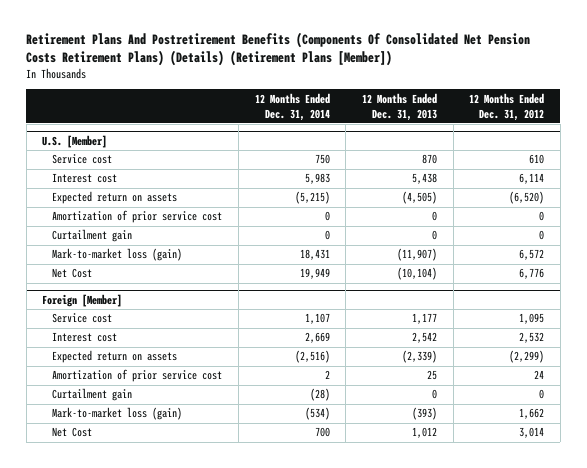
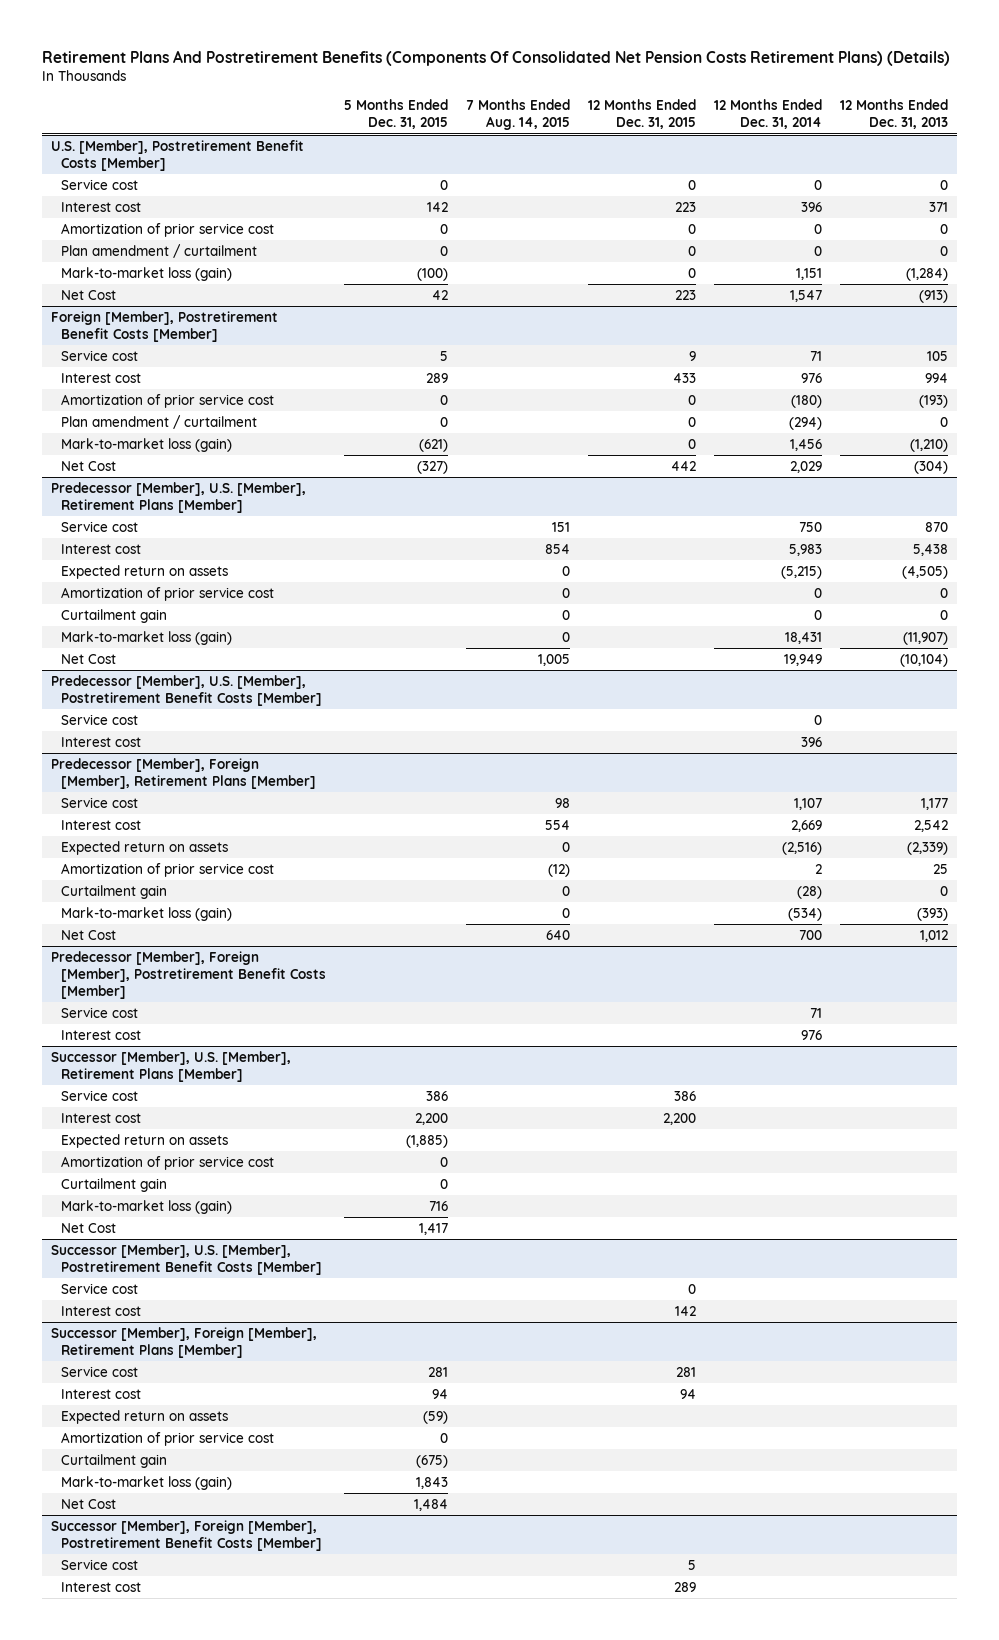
- Retirement Plans And Postretirement Benefits (Components Of Consolidated Net Pension Costs Retirement Plans) (Details) (Retirement Plans [Member])
+ Retirement Plans And Postretirement Benefits (Components Of Consolidated Net Pension Costs Retirement Plans) (Details)
- | 12 Months Ended Dec. 31, 2014 | 12 Months Ended Dec. 31, 2013 | 12 Months Ended Dec. 31, 2012
+ | 5 Months Ended Dec. 31, 2015 | 7 Months Ended Aug. 14, 2015 | 12 Months Ended Dec. 31, 2015 | 12 Months Ended Dec. 31, 2014 | 12 Months Ended Dec. 31, 2013
- U.S. [Member]
+ U.S. [Member], Postretirement Benefit Costs [Member]
+ Service cost | 0 | | 0 | 0 | 0
+ Interest cost | 142 | | 223 | 396 | 371
+ Amortization of prior service cost | 0 | | 0 | 0 | 0
+ Plan amendment / curtailment | 0 | | 0 | 0 | 0
+ Mark-to-market loss (gain) | (100) | | 0 | 1,151 | (1,284)
+ Net Cost | 42 | | 223 | 1,547 | (913)
+ Foreign [Member], Postretirement Benefit Costs [Member]
+ Service cost | 5 | | 9 | 71 | 105
+ Interest cost | 289 | | 433 | 976 | 994
+ Amortization of prior service cost | 0 | | 0 | (180) | (193)
+ Plan amendment / curtailment | 0 | | 0 | (294) | 0
+ Mark-to-market loss (gain) | (621) | | 0 | 1,456 | (1,210)
+ Net Cost | (327) | | 442 | 2,029 | (304)
+ Predecessor [Member], U.S. [Member], Retirement Plans [Member]
- Foreign [Member]
+ Predecessor [Member], U.S. [Member], Postretirement Benefit Costs [Member]
+ Service cost | | | | 0 |
+ Interest cost | | | | 396 |
+ Predecessor [Member], Foreign [Member], Retirement Plans [Member]
+ Predecessor [Member], Foreign [Member], Postretirement Benefit Costs [Member]
+ Service cost | | | | 71 |
+ Interest cost | | | | 976 |
+ Successor [Member], U.S. [Member], Retirement Plans [Member]
+ Service cost | 386 | | 386 | |
+ Interest cost | 2,200 | | 2,200 | |
+ Expected return on assets | (1,885) | | | |
+ Amortization of prior service cost | 0 | | | |
+ Curtailment gain | 0 | | | |
+ Mark-to-market loss (gain) | 716 | | | |
+ Net Cost | 1,417 | | | |
+ Successor [Member], U.S. [Member], Postretirement Benefit Costs [Member]
+ Service cost | | | 0 | |
+ Interest cost | | | 142 | |
+ Successor [Member], Foreign [Member], Retirement Plans [Member]
+ Service cost | 281 | | 281 | |
+ Interest cost | 94 | | 94 | |
+ Expected return on assets | (59) | | | |
+ Amortization of prior service cost | 0 | | | |
+ Curtailment gain | (675) | | | |
+ Mark-to-market loss (gain) | 1,843 | | | |
+ Net Cost | 1,484 | | | |
+ Successor [Member], Foreign [Member], Postretirement Benefit Costs [Member]
+ Service cost | | | 5 | |
+ Interest cost | | | 289 | |

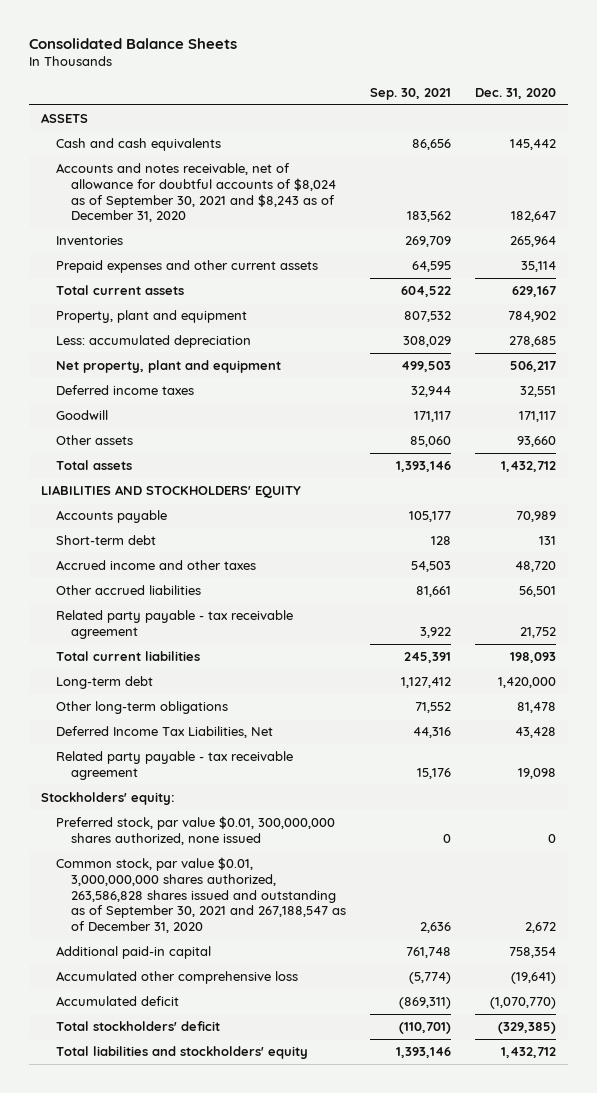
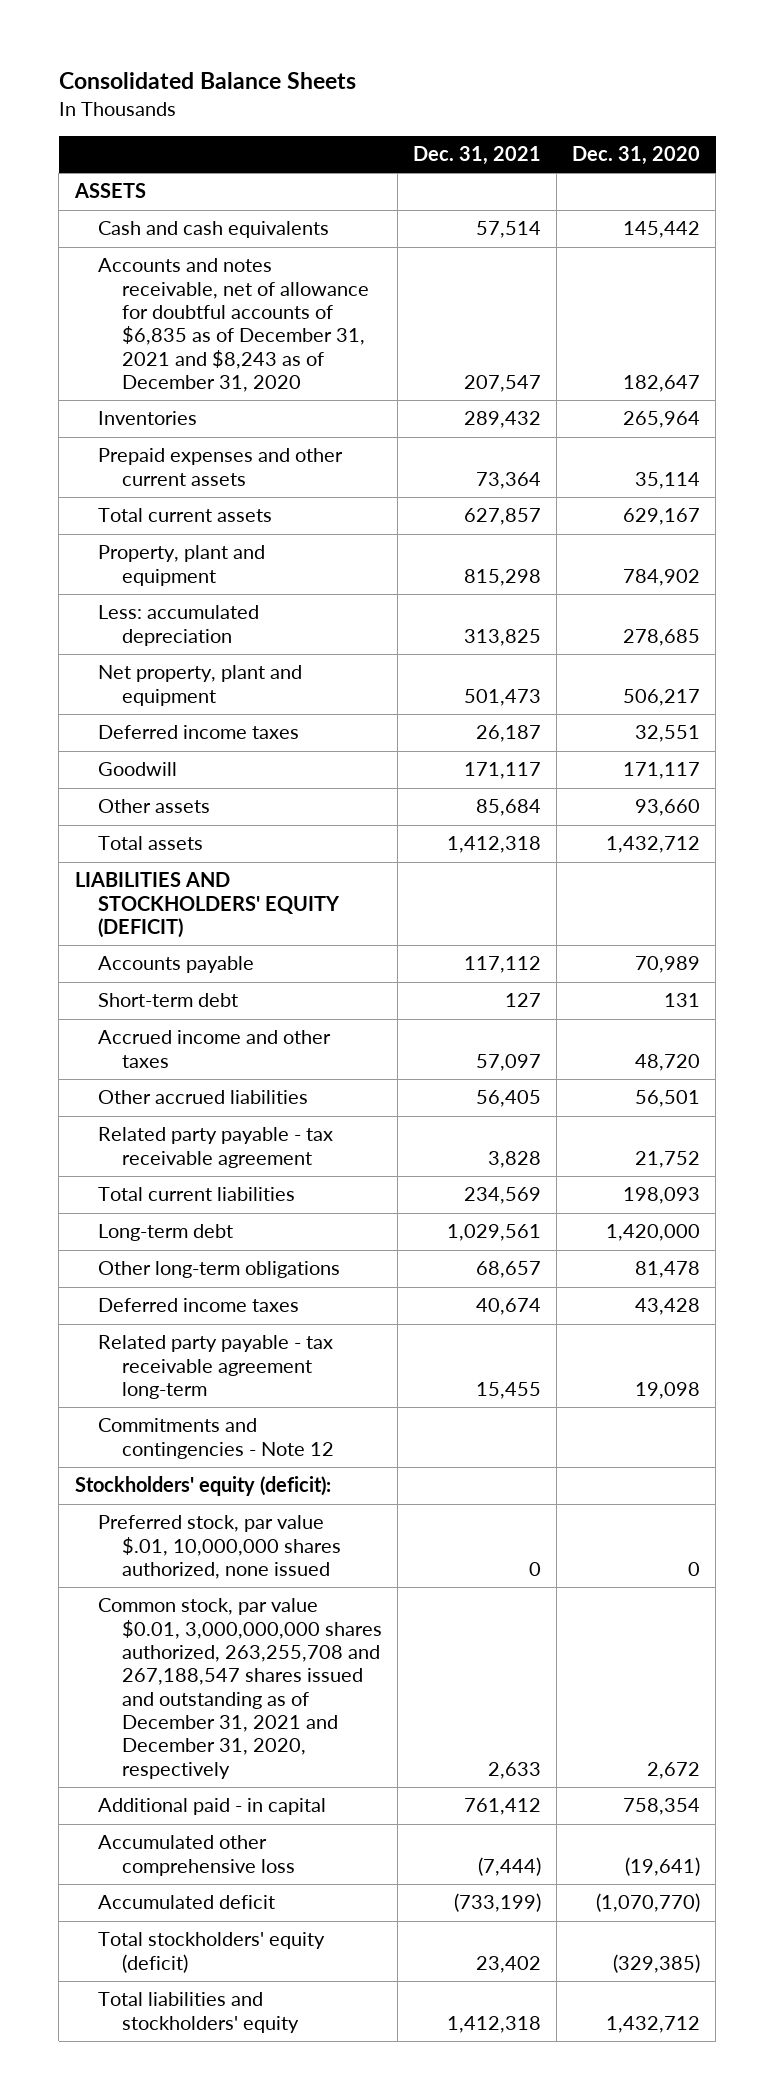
- | Sep. 30, 2021 | Dec. 31, 2020
+ | Dec. 31, 2021 | Dec. 31, 2020
- Accounts and notes receivable, net of allowance for doubtful accounts of $8,024 as of September 30, 2021 and $8,243 as of December 31, 2020 | 183,562 | 182,647
+ Accounts and notes receivable, net of allowance for doubtful accounts of $6,835 as of December 31, 2021 and $8,243 as of December 31, 2020 | 207,547 | 182,647
- LIABILITIES AND STOCKHOLDERS' EQUITY
+ LIABILITIES AND STOCKHOLDERS' EQUITY (DEFICIT)
- Deferred Income Tax Liabilities, Net | 44,316 | 43,428
- Related party payable - tax receivable agreement | 15,176 | 19,098
- Stockholders' equity:
- Preferred stock, par value $0.01, 300,000,000 shares authorized, none issued | 0 | 0
- Common stock, par value $0.01, 3,000,000,000 shares authorized, 263,586,828 shares issued and outstanding as of September 30, 2021 and 267,188,547 as of December 31, 2020 | 2,636 | 2,672
- Additional paid-in capital | 761,748 | 758,354
+ Deferred income taxes | 40,674 | 43,428
+ Related party payable - tax receivable agreement long-term | 15,455 | 19,098
+ Commitments and contingencies - Note 12
+ Stockholders' equity (deficit):
+ Preferred stock, par value $.01, 10,000,000 shares authorized, none issued | 0 | 0
+ Common stock, par value $0.01, 3,000,000,000 shares authorized, 263,255,708 and 267,188,547 shares issued and outstanding as of December 31, 2021 and December 31, 2020, respectively | 2,633 | 2,672
+ Additional paid - in capital | 761,412 | 758,354
- Total stockholders' deficit | (110,701) | (329,385)
+ Total stockholders' equity (deficit) | 23,402 | (329,385)

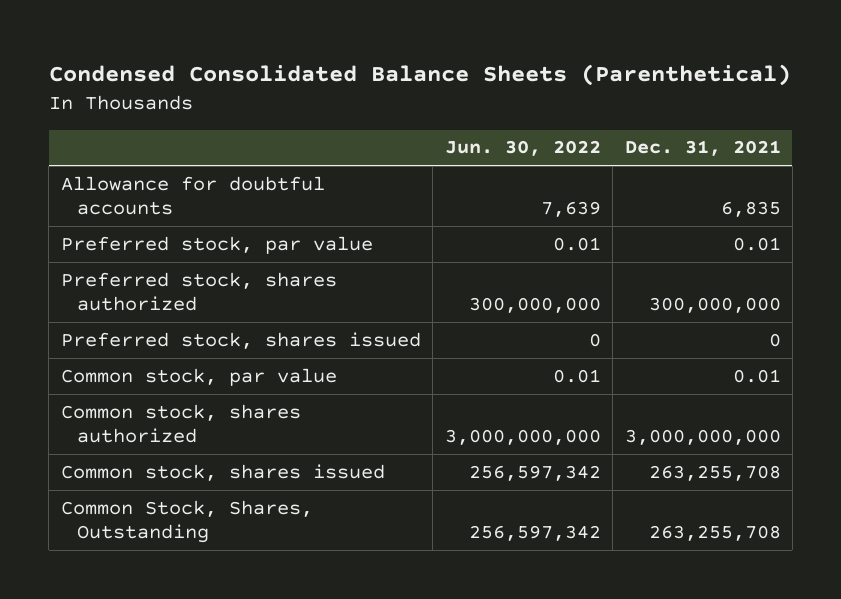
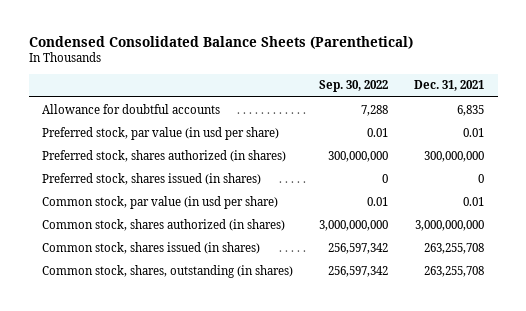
- | Jun. 30, 2022 | Dec. 31, 2021
+ | Sep. 30, 2022 | Dec. 31, 2021
- Preferred stock, par value | 0.01 | 0.01
- Preferred stock, shares authorized | 300,000,000 | 300,000,000
- Preferred stock, shares issued | 0 | 0
- Common stock, par value | 0.01 | 0.01
- Common stock, shares authorized | 3,000,000,000 | 3,000,000,000
- Common stock, shares issued | 256,597,342 | 263,255,708
- Common Stock, Shares, Outstanding | 256,597,342 | 263,255,708
+ Preferred stock, par value (in usd per share) | 0.01 | 0.01
+ Preferred stock, shares authorized (in shares) | 300,000,000 | 300,000,000
+ Preferred stock, shares issued (in shares) | 0 | 0
+ Common stock, par value (in usd per share) | 0.01 | 0.01
+ Common stock, shares authorized (in shares) | 3,000,000,000 | 3,000,000,000
+ Common stock, shares issued (in shares) | 256,597,342 | 263,255,708
+ Common stock, shares, outstanding (in shares) | 256,597,342 | 263,255,708

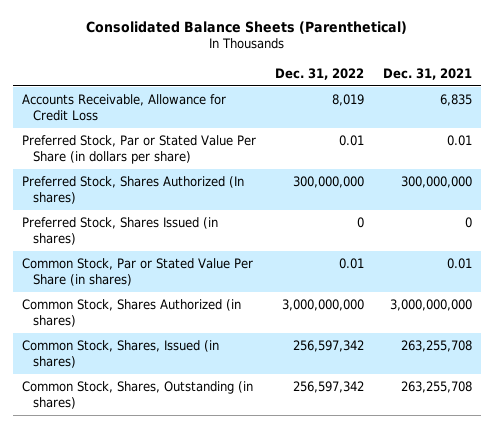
- Condensed Consolidated Balance Sheets (Parenthetical)
+ Consolidated Balance Sheets (Parenthetical)
- | Sep. 30, 2022 | Dec. 31, 2021
+ | Dec. 31, 2022 | Dec. 31, 2021
- Allowance for doubtful accounts | 7,288 | 6,835
- Preferred stock, par value (in usd per share) | 0.01 | 0.01
- Preferred stock, shares authorized (in shares) | 300,000,000 | 300,000,000
- Preferred stock, shares issued (in shares) | 0 | 0
- Common stock, par value (in usd per share) | 0.01 | 0.01
- Common stock, shares authorized (in shares) | 3,000,000,000 | 3,000,000,000
- Common stock, shares issued (in shares) | 256,597,342 | 263,255,708
- Common stock, shares, outstanding (in shares) | 256,597,342 | 263,255,708
+ Accounts Receivable, Allowance for Credit Loss | 8,019 | 6,835
+ Preferred Stock, Par or Stated Value Per Share (in dollars per share) | 0.01 | 0.01
+ Preferred Stock, Shares Authorized (In shares) | 300,000,000 | 300,000,000
+ Preferred Stock, Shares Issued (in shares) | 0 | 0
+ Common Stock, Par or Stated Value Per Share (in shares) | 0.01 | 0.01
+ Common Stock, Shares Authorized (in shares) | 3,000,000,000 | 3,000,000,000
+ Common Stock, Shares, Issued (in shares) | 256,597,342 | 263,255,708
+ Common Stock, Shares, Outstanding (in shares) | 256,597,342 | 263,255,708

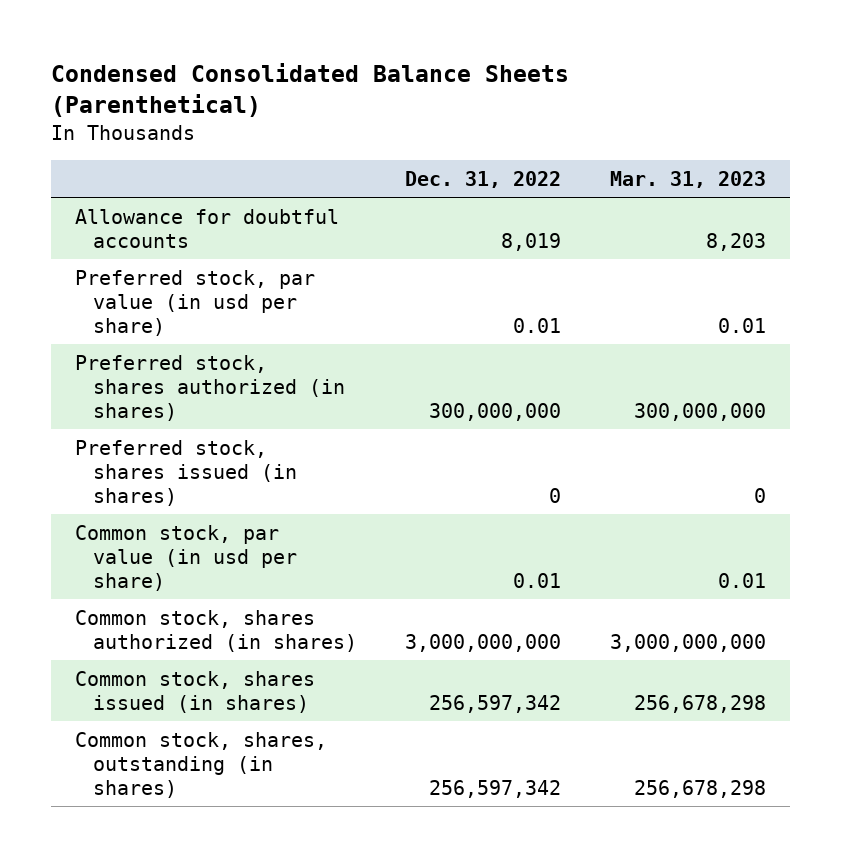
- Consolidated Balance Sheets (Parenthetical)
+ Condensed Consolidated Balance Sheets (Parenthetical)
- | Dec. 31, 2022 | Dec. 31, 2021
+ | Dec. 31, 2022 | Mar. 31, 2023
- Accounts Receivable, Allowance for Credit Loss | 8,019 | 6,835
- Preferred Stock, Par or Stated Value Per Share (in dollars per share) | 0.01 | 0.01
- Preferred Stock, Shares Authorized (In shares) | 300,000,000 | 300,000,000
- Preferred Stock, Shares Issued (in shares) | 0 | 0
- Common Stock, Par or Stated Value Per Share (in shares) | 0.01 | 0.01
- Common Stock, Shares Authorized (in shares) | 3,000,000,000 | 3,000,000,000
- Common Stock, Shares, Issued (in shares) | 256,597,342 | 263,255,708
- Common Stock, Shares, Outstanding (in shares) | 256,597,342 | 263,255,708
+ Allowance for doubtful accounts | 8,019 | 8,203
+ Preferred stock, par value (in usd per share) | 0.01 | 0.01
+ Preferred stock, shares authorized (in shares) | 300,000,000 | 300,000,000
+ Preferred stock, shares issued (in shares) | 0 | 0
+ Common stock, par value (in usd per share) | 0.01 | 0.01
+ Common stock, shares authorized (in shares) | 3,000,000,000 | 3,000,000,000
+ Common stock, shares issued (in shares) | 256,597,342 | 256,678,298
+ Common stock, shares, outstanding (in shares) | 256,597,342 | 256,678,298

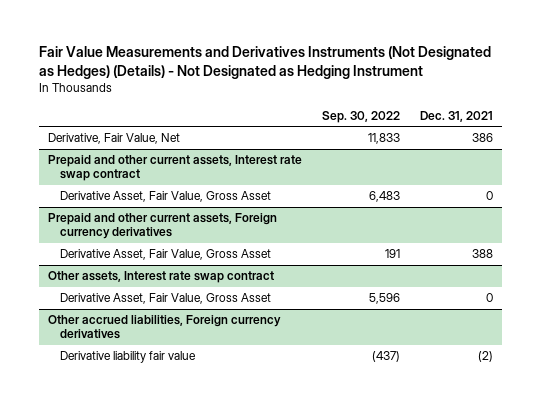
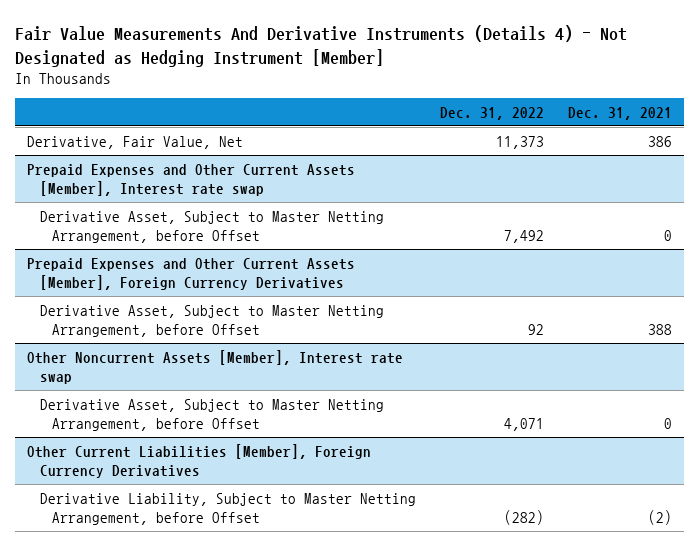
- Fair Value Measurements and Derivatives Instruments (Not Designated as Hedges) (Details) - Not Designated as Hedging Instrument
+ Fair Value Measurements And Derivative Instruments (Details 4) - Not Designated as Hedging Instrument [Member]
- | Sep. 30, 2022 | Dec. 31, 2021
+ | Dec. 31, 2022 | Dec. 31, 2021
- Prepaid and other current assets, Interest rate swap contract
- Derivative Asset, Fair Value, Gross Asset | 6,483 | 0
- Prepaid and other current assets, Foreign currency derivatives
- Derivative Asset, Fair Value, Gross Asset | 191 | 388
- Other assets, Interest rate swap contract
- Derivative Asset, Fair Value, Gross Asset | 5,596 | 0
- Other accrued liabilities, Foreign currency derivatives
- Derivative liability fair value | (437) | (2)
+ Prepaid Expenses and Other Current Assets [Member], Interest rate swap
+ Derivative Asset, Subject to Master Netting Arrangement, before Offset | 7,492 | 0
+ Prepaid Expenses and Other Current Assets [Member], Foreign Currency Derivatives
+ Derivative Asset, Subject to Master Netting Arrangement, before Offset | 92 | 388
+ Other Noncurrent Assets [Member], Interest rate swap
+ Derivative Asset, Subject to Master Netting Arrangement, before Offset | 4,071 | 0
+ Other Current Liabilities [Member], Foreign Currency Derivatives
+ Derivative Liability, Subject to Master Netting Arrangement, before Offset | (282) | (2)

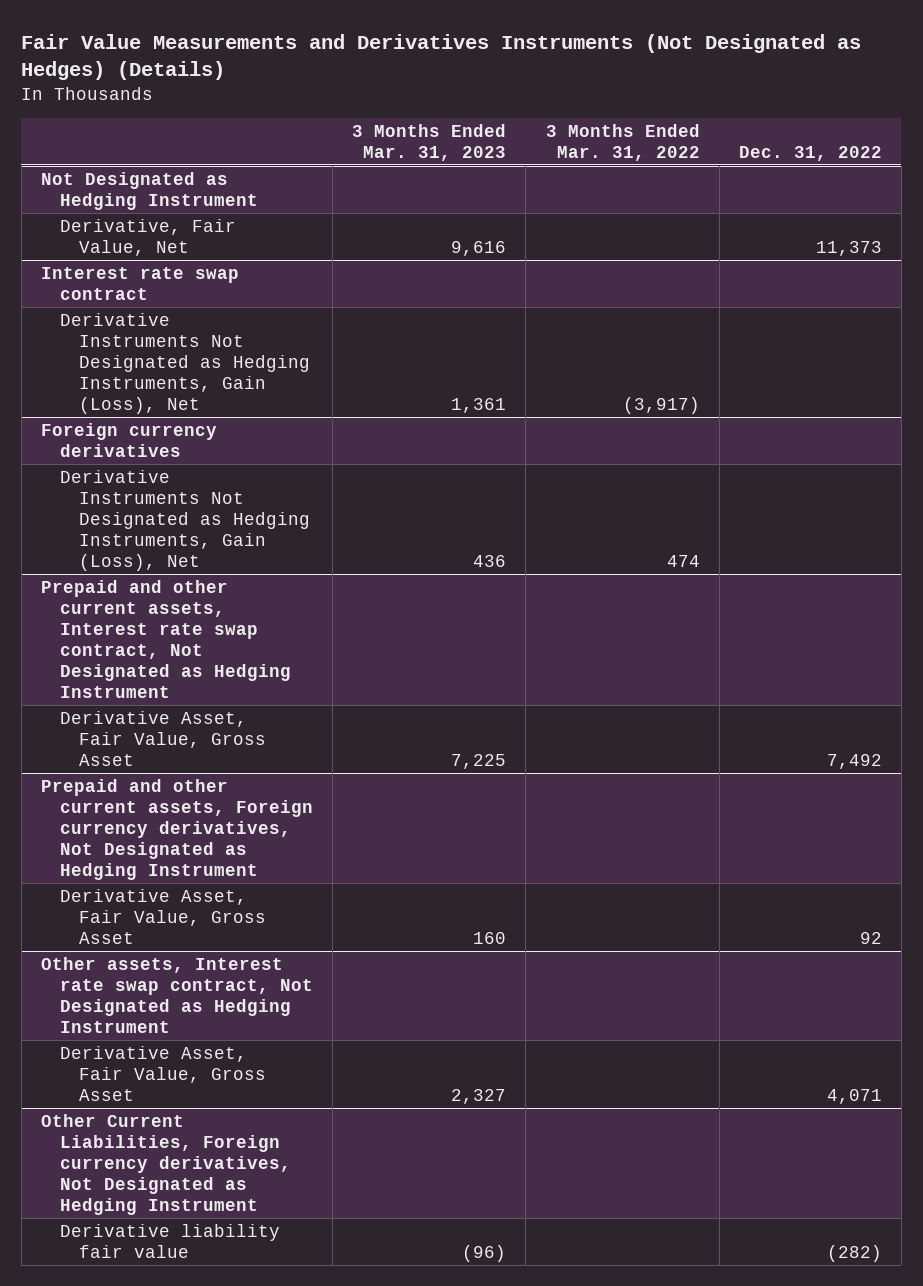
- Fair Value Measurements And Derivative Instruments (Details 4) - Not Designated as Hedging Instrument [Member]
+ Fair Value Measurements and Derivatives Instruments (Not Designated as Hedges) (Details)
- | Dec. 31, 2022 | Dec. 31, 2021
+ | 3 Months Ended Mar. 31, 2023 | 3 Months Ended Mar. 31, 2022 | Dec. 31, 2022
+ Not Designated as Hedging Instrument
- Prepaid Expenses and Other Current Assets [Member], Interest rate swap
- Derivative Asset, Subject to Master Netting Arrangement, before Offset | 7,492 | 0
- Prepaid Expenses and Other Current Assets [Member], Foreign Currency Derivatives
- Derivative Asset, Subject to Master Netting Arrangement, before Offset | 92 | 388
- Other Noncurrent Assets [Member], Interest rate swap
- Derivative Asset, Subject to Master Netting Arrangement, before Offset | 4,071 | 0
- Other Current Liabilities [Member], Foreign Currency Derivatives
- Derivative Liability, Subject to Master Netting Arrangement, before Offset | (282) | (2)
+ Interest rate swap contract
+ Derivative Instruments Not Designated as Hedging Instruments, Gain (Loss), Net | 1,361 | (3,917) |
+ Foreign currency derivatives
+ Derivative Instruments Not Designated as Hedging Instruments, Gain (Loss), Net | 436 | 474 |
+ Prepaid and other current assets, Interest rate swap contract, Not Designated as Hedging Instrument
+ Derivative Asset, Fair Value, Gross Asset | 7,225 | | 7,492
+ Prepaid and other current assets, Foreign currency derivatives, Not Designated as Hedging Instrument
+ Derivative Asset, Fair Value, Gross Asset | 160 | | 92
+ Other assets, Interest rate swap contract, Not Designated as Hedging Instrument
+ Derivative Asset, Fair Value, Gross Asset | 2,327 | | 4,071
+ Other Current Liabilities, Foreign currency derivatives, Not Designated as Hedging Instrument
+ Derivative liability fair value | (96) | | (282)

